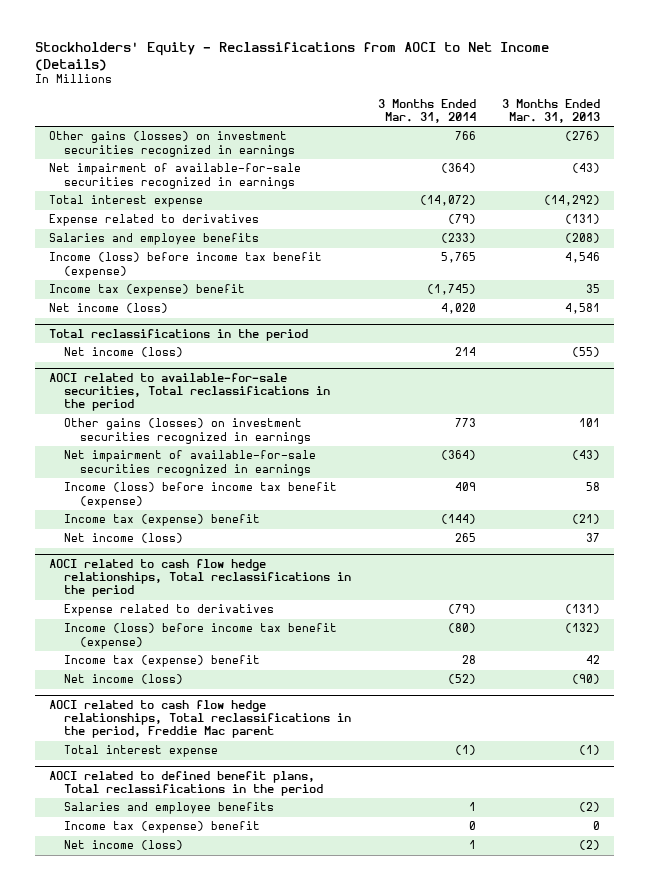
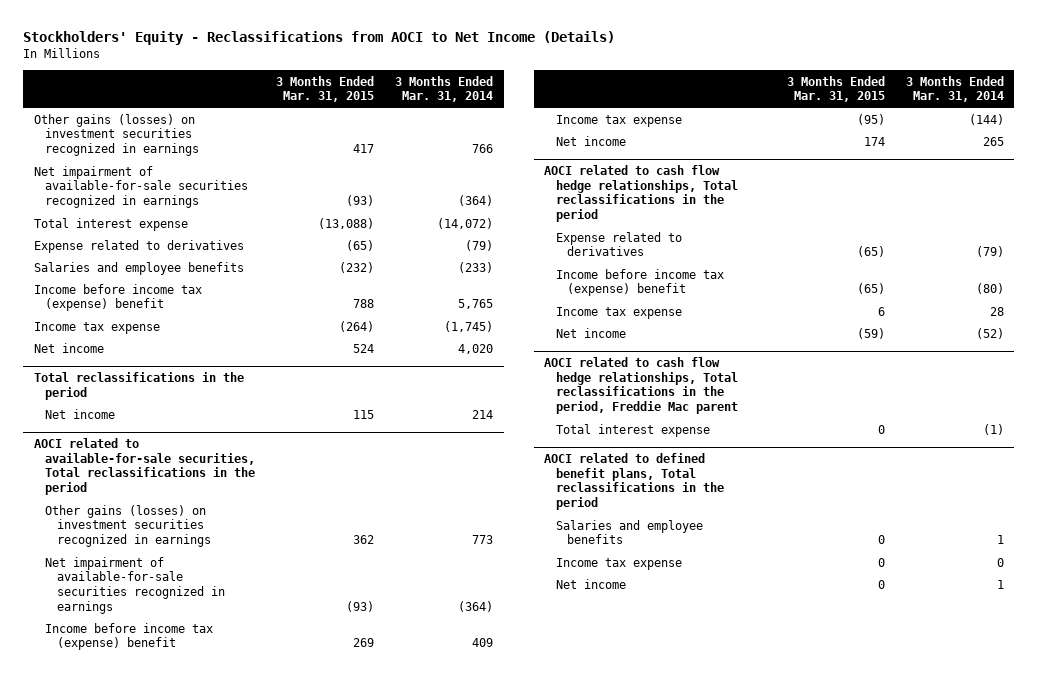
- | 3 Months Ended Mar. 31, 2014 | 3 Months Ended Mar. 31, 2013
+ | 3 Months Ended Mar. 31, 2015 | 3 Months Ended Mar. 31, 2014
- Income (loss) before income tax benefit (expense) | 5,765 | 4,546
- Income tax (expense) benefit | (1,745) | 35
- Net income (loss) | 4,020 | 4,581
+ Income before income tax (expense) benefit | 788 | 5,765
+ Income tax expense | (264) | (1,745)
+ Net income | 524 | 4,020
@ Total reclassifications in the period
- Net income (loss) | 214 | (55)
+ Net income | 115 | 214
@ AOCI related to available-for-sale securities, Total reclassifications in the period
- Income (loss) before income tax benefit (expense) | 409 | 58
- Income tax (expense) benefit | (144) | (21)
- Net income (loss) | 265 | 37
+ Income before income tax (expense) benefit | 269 | 409
+ Income tax expense | (95) | (144)
+ Net income | 174 | 265
@ AOCI related to cash flow hedge relationships, Total reclassifications in the period
- Income (loss) before income tax benefit (expense) | (80) | (132)
- Income tax (expense) benefit | 28 | 42
- Net income (loss) | (52) | (90)
+ Income before income tax (expense) benefit | (65) | (80)
+ Income tax expense | 6 | 28
+ Net income | (59) | (52)
@ AOCI related to defined benefit plans, Total reclassifications in the period
- Income tax (expense) benefit | 0 | 0
- Net income (loss) | 1 | (2)
+ Income tax expense | 0 | 0
+ Net income | 0 | 1

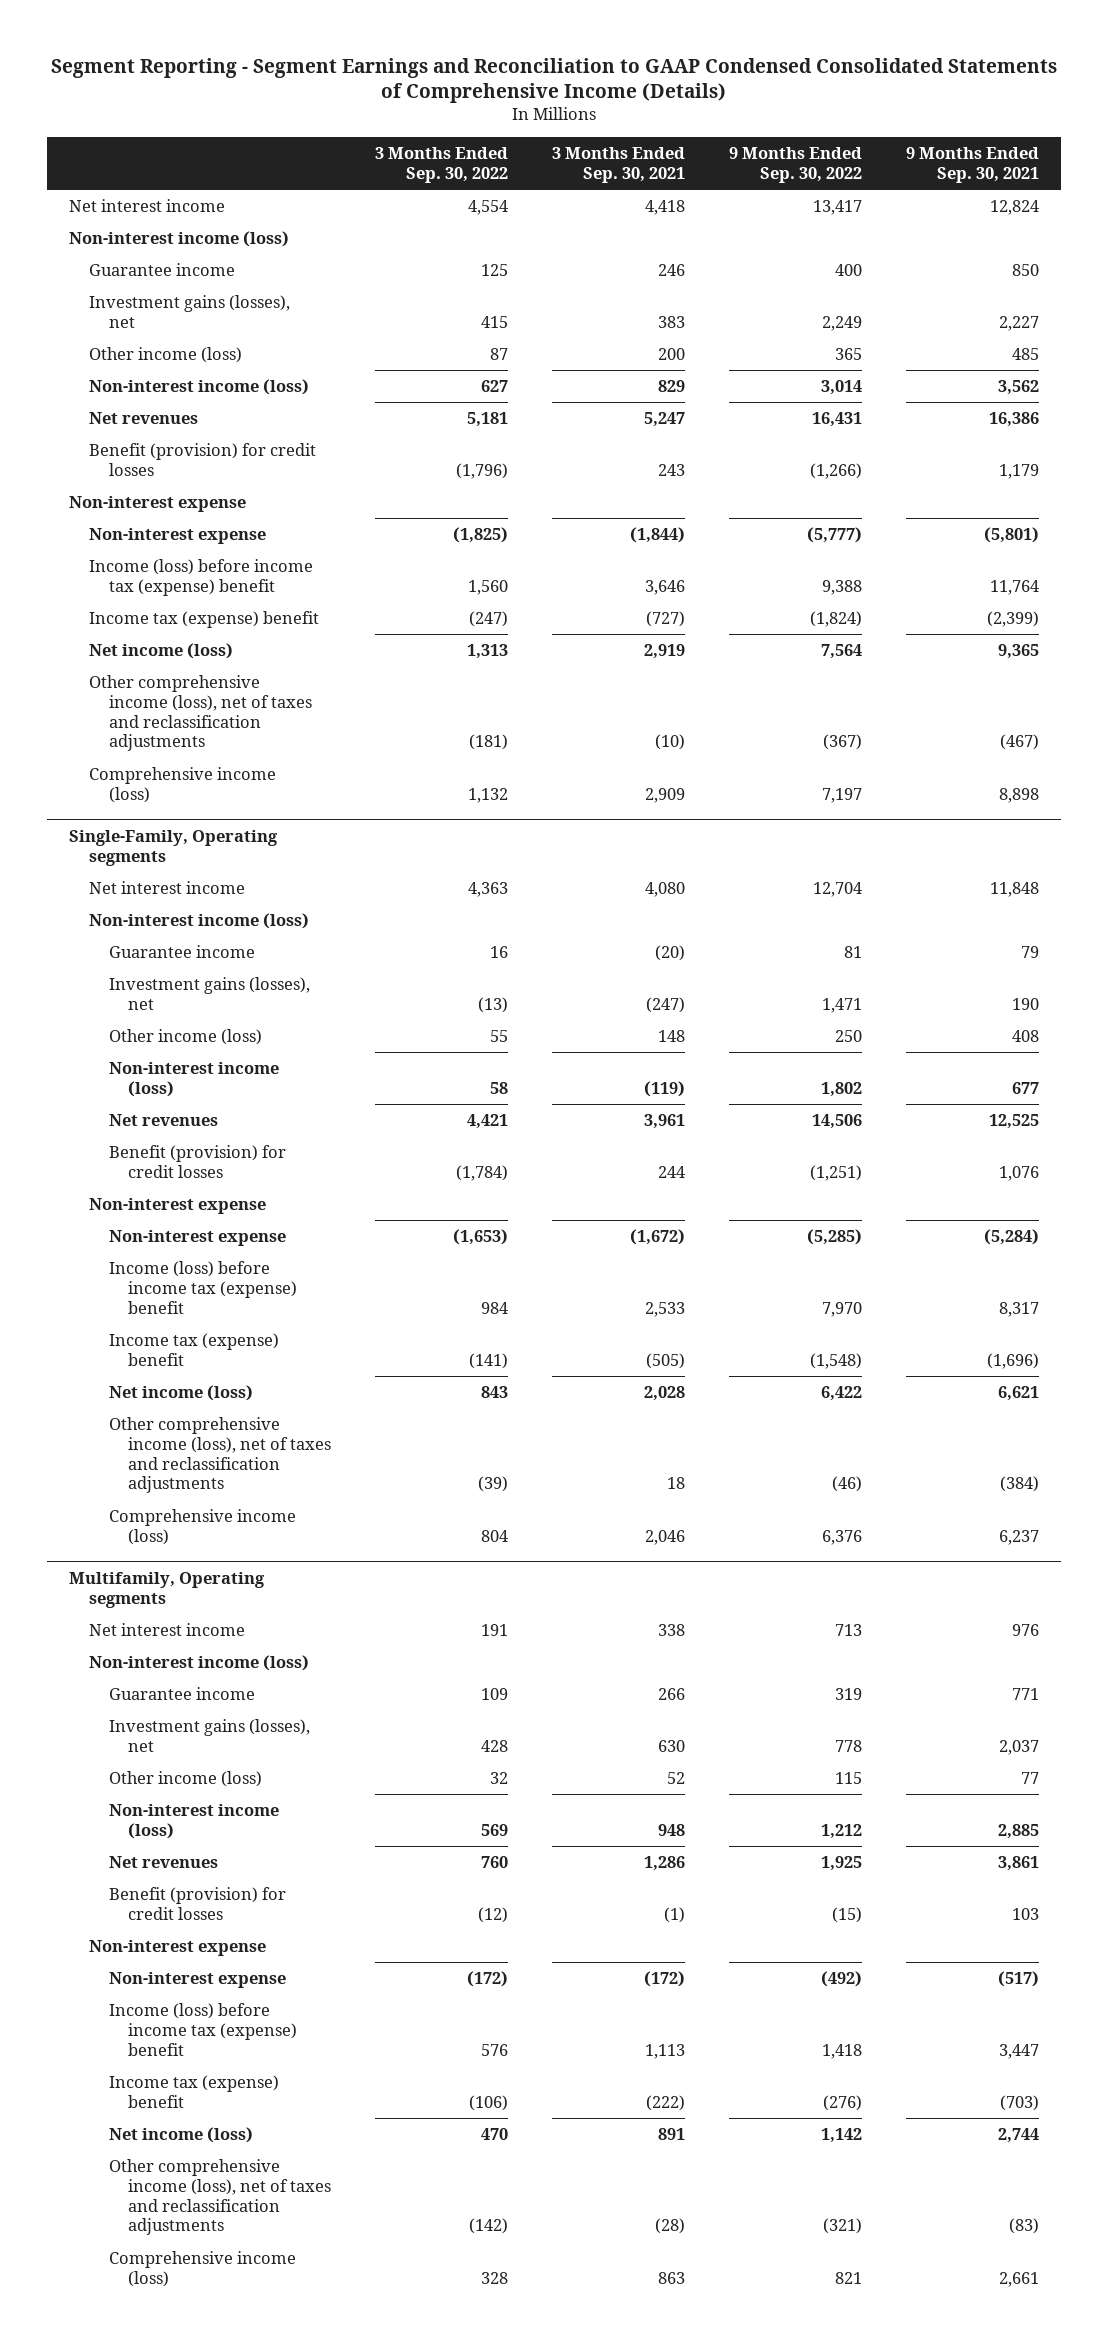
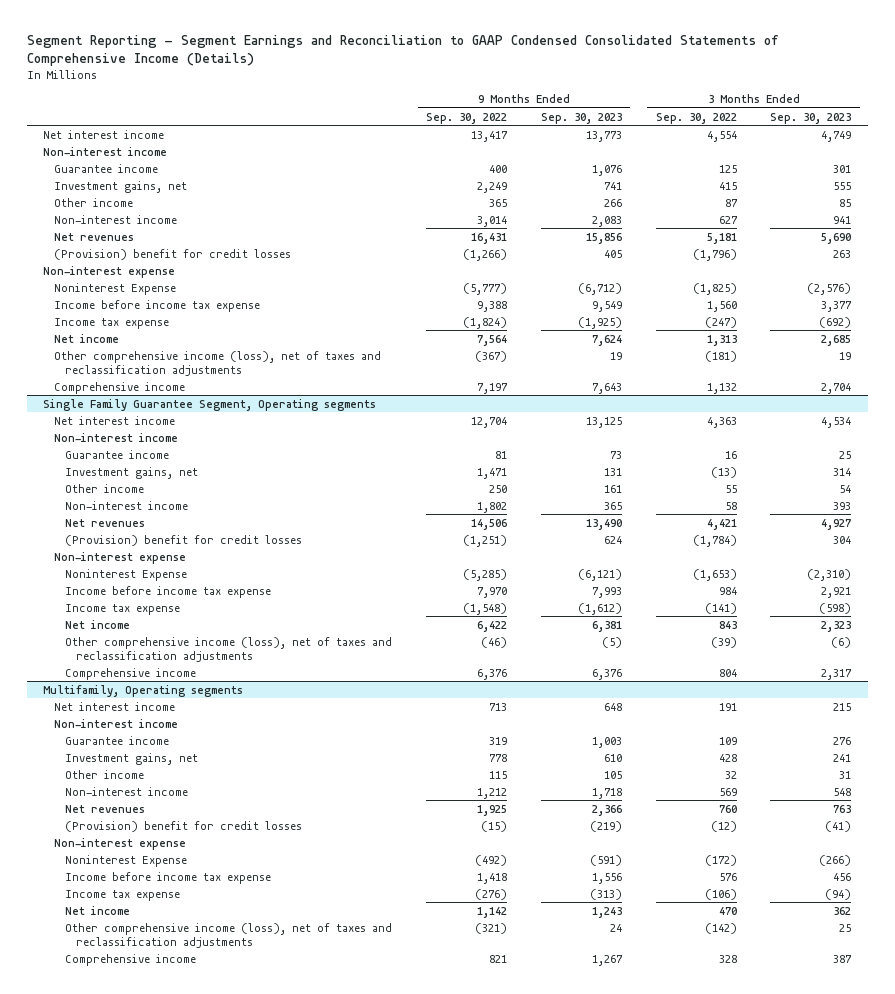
- | 3 Months Ended Sep. 30, 2022 | 3 Months Ended Sep. 30, 2021 | 9 Months Ended Sep. 30, 2022 | 9 Months Ended Sep. 30, 2021
+ | 9 Months Ended Sep. 30, 2022 | 9 Months Ended Sep. 30, 2023 | 3 Months Ended Sep. 30, 2022 | 3 Months Ended Sep. 30, 2023
- Non-interest income (loss)
+ Non-interest income
- Investment gains (losses), net | 415 | 383 | 2,249 | 2,227
- Other income (loss) | 87 | 200 | 365 | 485
- Non-interest income (loss) | 627 | 829 | 3,014 | 3,562
+ Investment gains, net | 2,249 | 741 | 415 | 555
+ Other income | 365 | 266 | 87 | 85
+ Non-interest income | 3,014 | 2,083 | 627 | 941
- Benefit (provision) for credit losses | (1,796) | 243 | (1,266) | 1,179
+ (Provision) benefit for credit losses | (1,266) | 405 | (1,796) | 263
- Non-interest expense | (1,825) | (1,844) | (5,777) | (5,801)
- Income (loss) before income tax (expense) benefit | 1,560 | 3,646 | 9,388 | 11,764
- Income tax (expense) benefit | (247) | (727) | (1,824) | (2,399)
- Net income (loss) | 1,313 | 2,919 | 7,564 | 9,365
+ Noninterest Expense | (5,777) | (6,712) | (1,825) | (2,576)
+ Income before income tax expense | 9,388 | 9,549 | 1,560 | 3,377
+ Income tax expense | (1,824) | (1,925) | (247) | (692)
+ Net income | 7,564 | 7,624 | 1,313 | 2,685
- Comprehensive income (loss) | 1,132 | 2,909 | 7,197 | 8,898
- Single-Family, Operating segments
+ Comprehensive income | 7,197 | 7,643 | 1,132 | 2,704
+ Single Family Guarantee Segment, Operating segments
- Non-interest income (loss)
+ Non-interest income
- Investment gains (losses), net | (13) | (247) | 1,471 | 190
- Other income (loss) | 55 | 148 | 250 | 408
- Non-interest income (loss) | 58 | (119) | 1,802 | 677
+ Investment gains, net | 1,471 | 131 | (13) | 314
+ Other income | 250 | 161 | 55 | 54
+ Non-interest income | 1,802 | 365 | 58 | 393
- Benefit (provision) for credit losses | (1,784) | 244 | (1,251) | 1,076
+ (Provision) benefit for credit losses | (1,251) | 624 | (1,784) | 304
- Non-interest expense | (1,653) | (1,672) | (5,285) | (5,284)
- Income (loss) before income tax (expense) benefit | 984 | 2,533 | 7,970 | 8,317
- Income tax (expense) benefit | (141) | (505) | (1,548) | (1,696)
- Net income (loss) | 843 | 2,028 | 6,422 | 6,621
+ Noninterest Expense | (5,285) | (6,121) | (1,653) | (2,310)
+ Income before income tax expense | 7,970 | 7,993 | 984 | 2,921
+ Income tax expense | (1,548) | (1,612) | (141) | (598)
+ Net income | 6,422 | 6,381 | 843 | 2,323
- Comprehensive income (loss) | 804 | 2,046 | 6,376 | 6,237
+ Comprehensive income | 6,376 | 6,376 | 804 | 2,317
@ Multifamily, Operating segments
- Non-interest income (loss)
+ Non-interest income
- Investment gains (losses), net | 428 | 630 | 778 | 2,037
- Other income (loss) | 32 | 52 | 115 | 77
- Non-interest income (loss) | 569 | 948 | 1,212 | 2,885
+ Investment gains, net | 778 | 610 | 428 | 241
+ Other income | 115 | 105 | 32 | 31
+ Non-interest income | 1,212 | 1,718 | 569 | 548
- Benefit (provision) for credit losses | (12) | (1) | (15) | 103
+ (Provision) benefit for credit losses | (15) | (219) | (12) | (41)
- Non-interest expense | (172) | (172) | (492) | (517)
- Income (loss) before income tax (expense) benefit | 576 | 1,113 | 1,418 | 3,447
- Income tax (expense) benefit | (106) | (222) | (276) | (703)
- Net income (loss) | 470 | 891 | 1,142 | 2,744
+ Noninterest Expense | (492) | (591) | (172) | (266)
+ Income before income tax expense | 1,418 | 1,556 | 576 | 456
+ Income tax expense | (276) | (313) | (106) | (94)
+ Net income | 1,142 | 1,243 | 470 | 362
- Comprehensive income (loss) | 328 | 863 | 821 | 2,661
+ Comprehensive income | 821 | 1,267 | 328 | 387

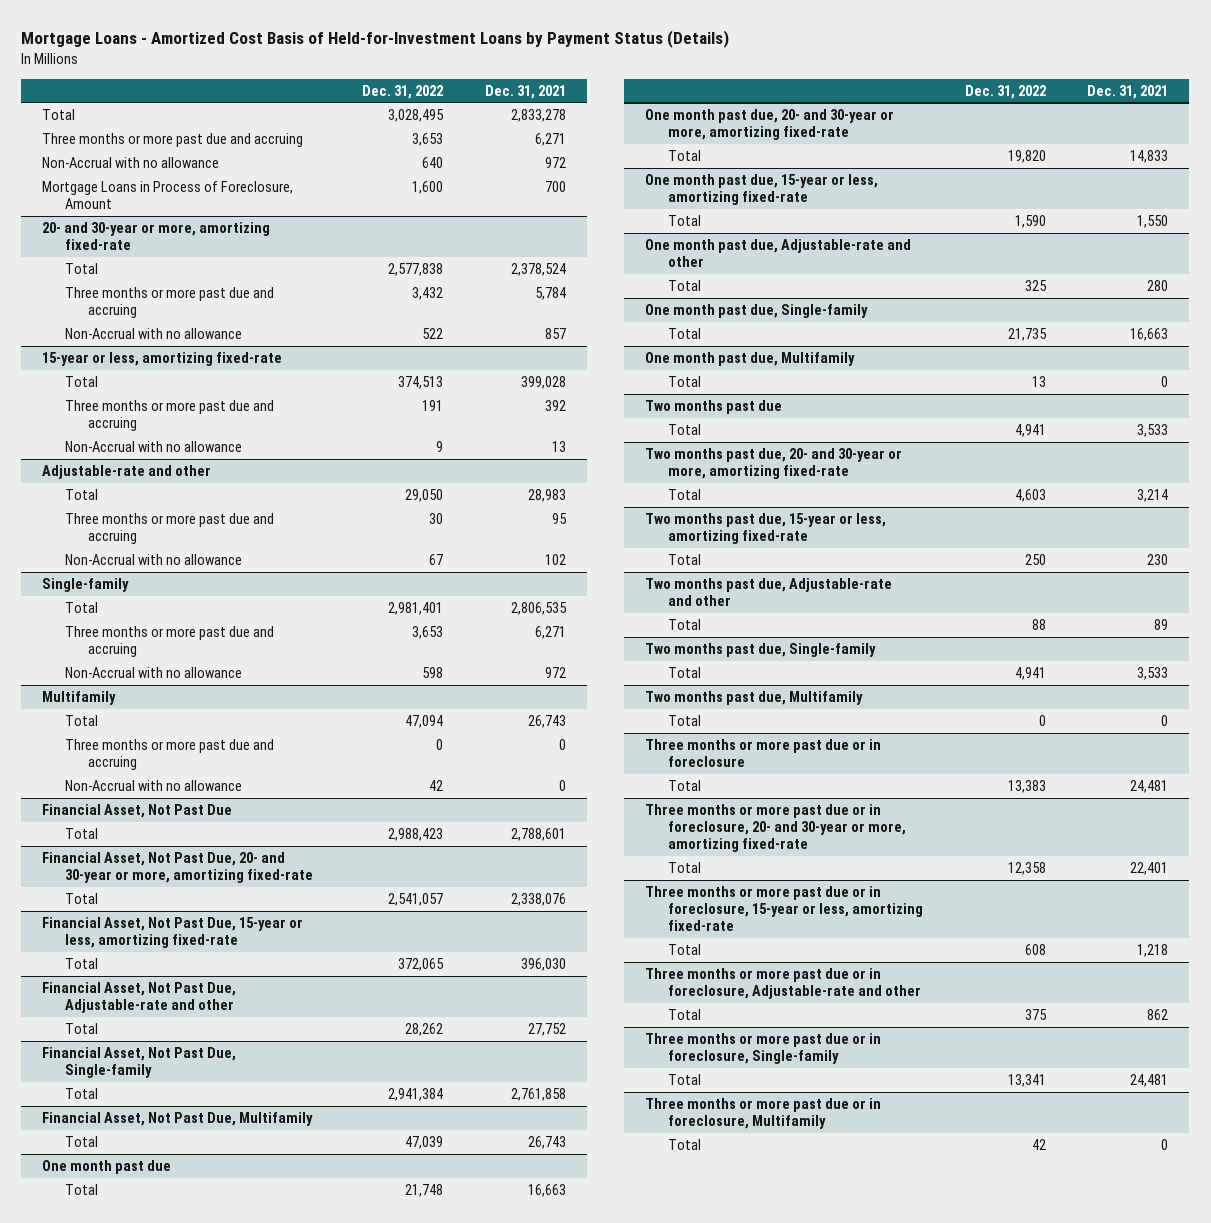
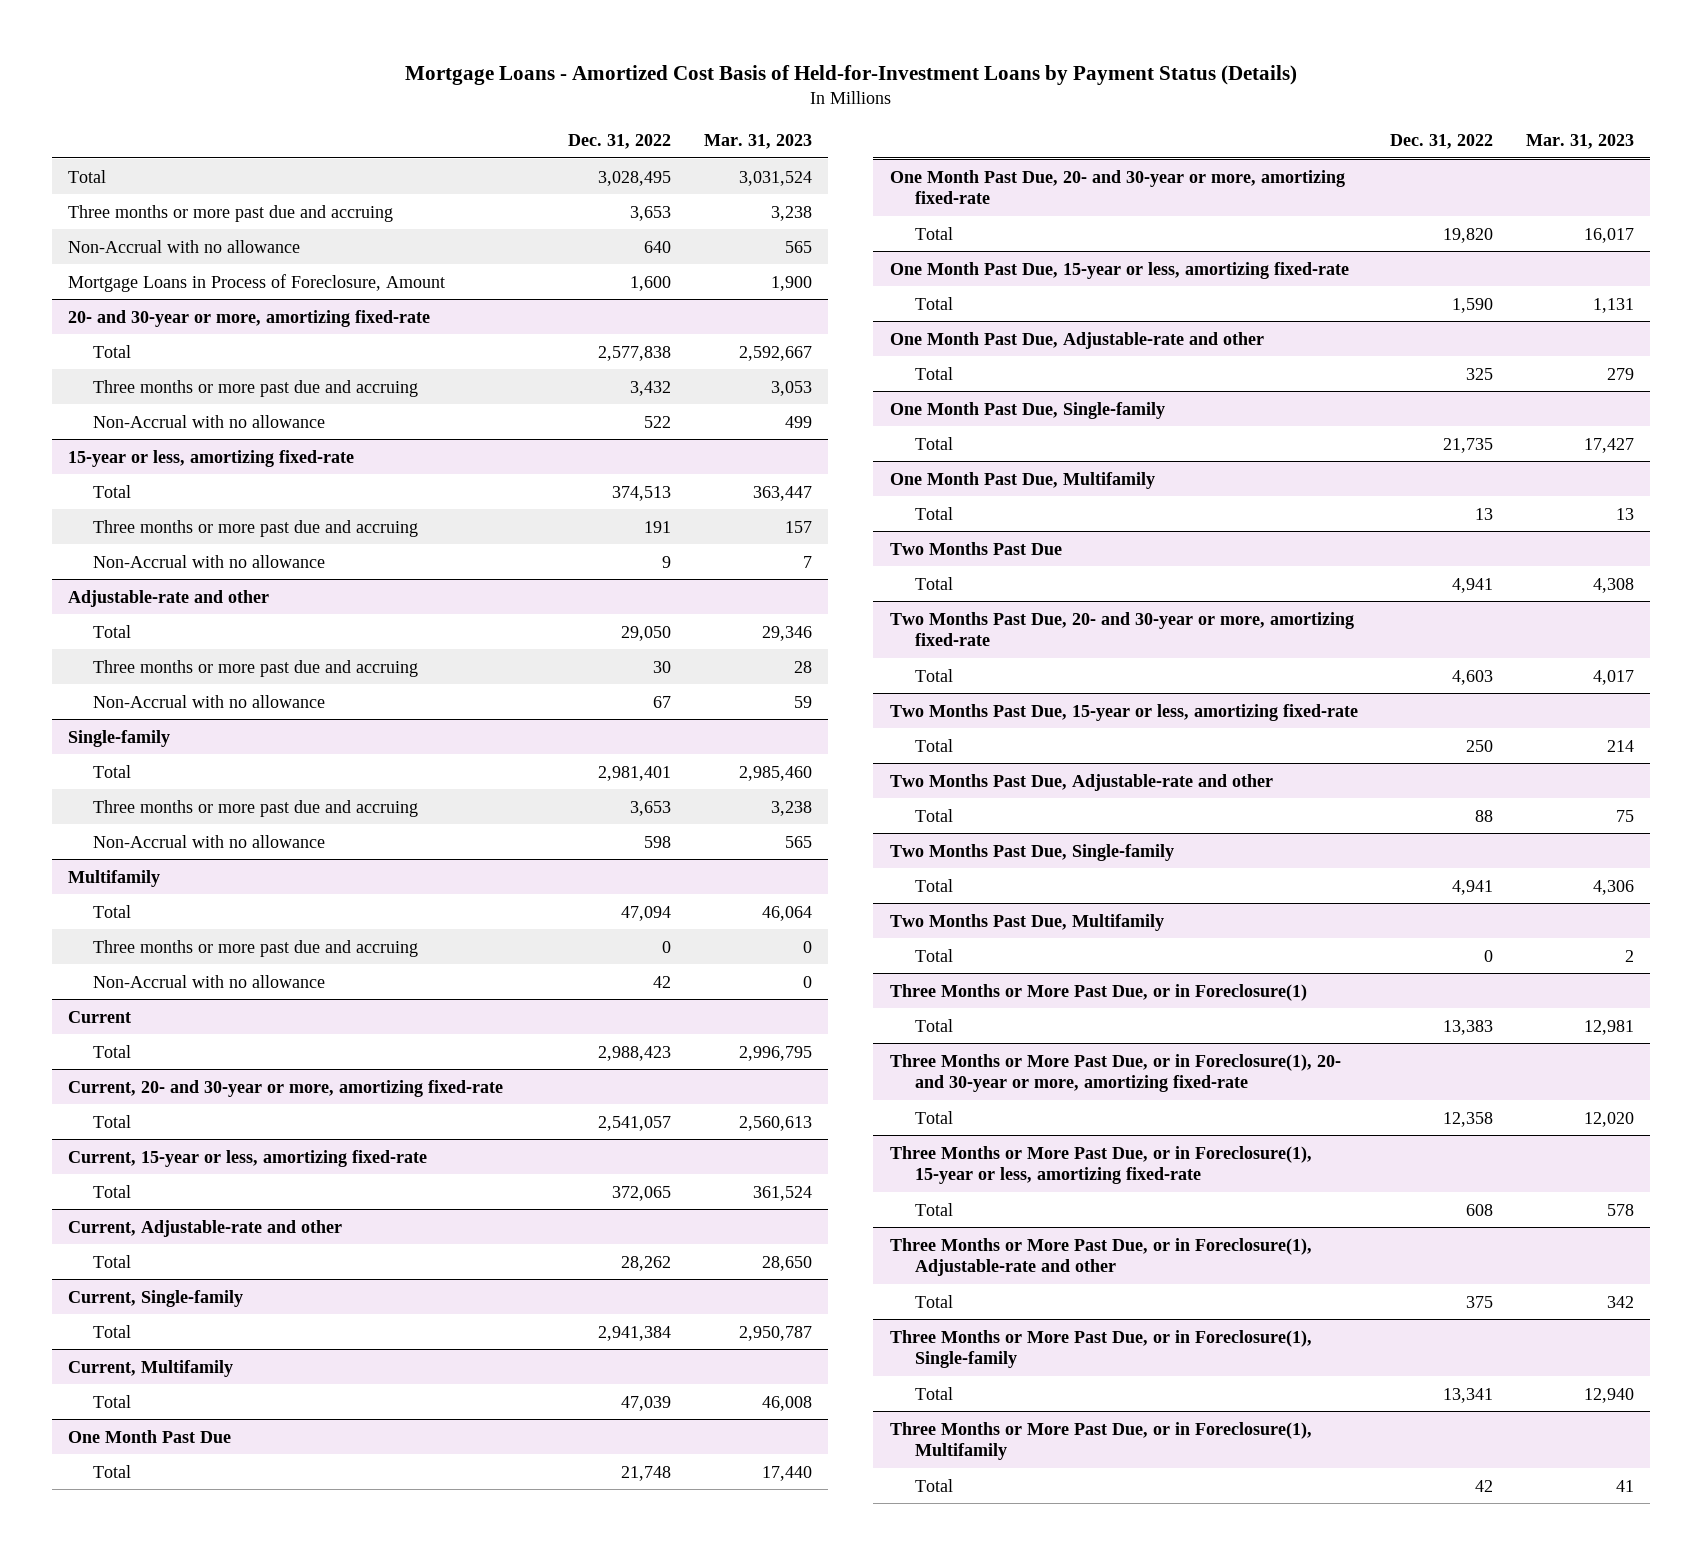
- | Dec. 31, 2022 | Dec. 31, 2021
+ | Dec. 31, 2022 | Mar. 31, 2023
- Financial Asset, Not Past Due
+ Current
- Financial Asset, Not Past Due, 20- and 30-year or more, amortizing fixed-rate
+ Current, 20- and 30-year or more, amortizing fixed-rate
- Financial Asset, Not Past Due, 15-year or less, amortizing fixed-rate
+ Current, 15-year or less, amortizing fixed-rate
- Financial Asset, Not Past Due, Adjustable-rate and other
+ Current, Adjustable-rate and other
- Financial Asset, Not Past Due, Single-family
+ Current, Single-family
- Financial Asset, Not Past Due, Multifamily
+ Current, Multifamily
- One month past due
+ One Month Past Due
- One month past due, 20- and 30-year or more, amortizing fixed-rate
+ One Month Past Due, 20- and 30-year or more, amortizing fixed-rate
- One month past due, 15-year or less, amortizing fixed-rate
+ One Month Past Due, 15-year or less, amortizing fixed-rate
- One month past due, Adjustable-rate and other
+ One Month Past Due, Adjustable-rate and other
- One month past due, Single-family
+ One Month Past Due, Single-family
- One month past due, Multifamily
+ One Month Past Due, Multifamily
- Two months past due
+ Two Months Past Due
- Two months past due, 20- and 30-year or more, amortizing fixed-rate
+ Two Months Past Due, 20- and 30-year or more, amortizing fixed-rate
- Two months past due, 15-year or less, amortizing fixed-rate
+ Two Months Past Due, 15-year or less, amortizing fixed-rate
- Two months past due, Adjustable-rate and other
+ Two Months Past Due, Adjustable-rate and other
- Two months past due, Single-family
+ Two Months Past Due, Single-family
- Two months past due, Multifamily
+ Two Months Past Due, Multifamily
- Three months or more past due or in foreclosure
+ Three Months or More Past Due, or in Foreclosure(1)
- Three months or more past due or in foreclosure, 20- and 30-year or more, amortizing fixed-rate
+ Three Months or More Past Due, or in Foreclosure(1), 20- and 30-year or more, amortizing fixed-rate
- Three months or more past due or in foreclosure, 15-year or less, amortizing fixed-rate
+ Three Months or More Past Due, or in Foreclosure(1), 15-year or less, amortizing fixed-rate
- Three months or more past due or in foreclosure, Adjustable-rate and other
+ Three Months or More Past Due, or in Foreclosure(1), Adjustable-rate and other
- Three months or more past due or in foreclosure, Single-family
+ Three Months or More Past Due, or in Foreclosure(1), Single-family
- Three months or more past due or in foreclosure, Multifamily
+ Three Months or More Past Due, or in Foreclosure(1), Multifamily

